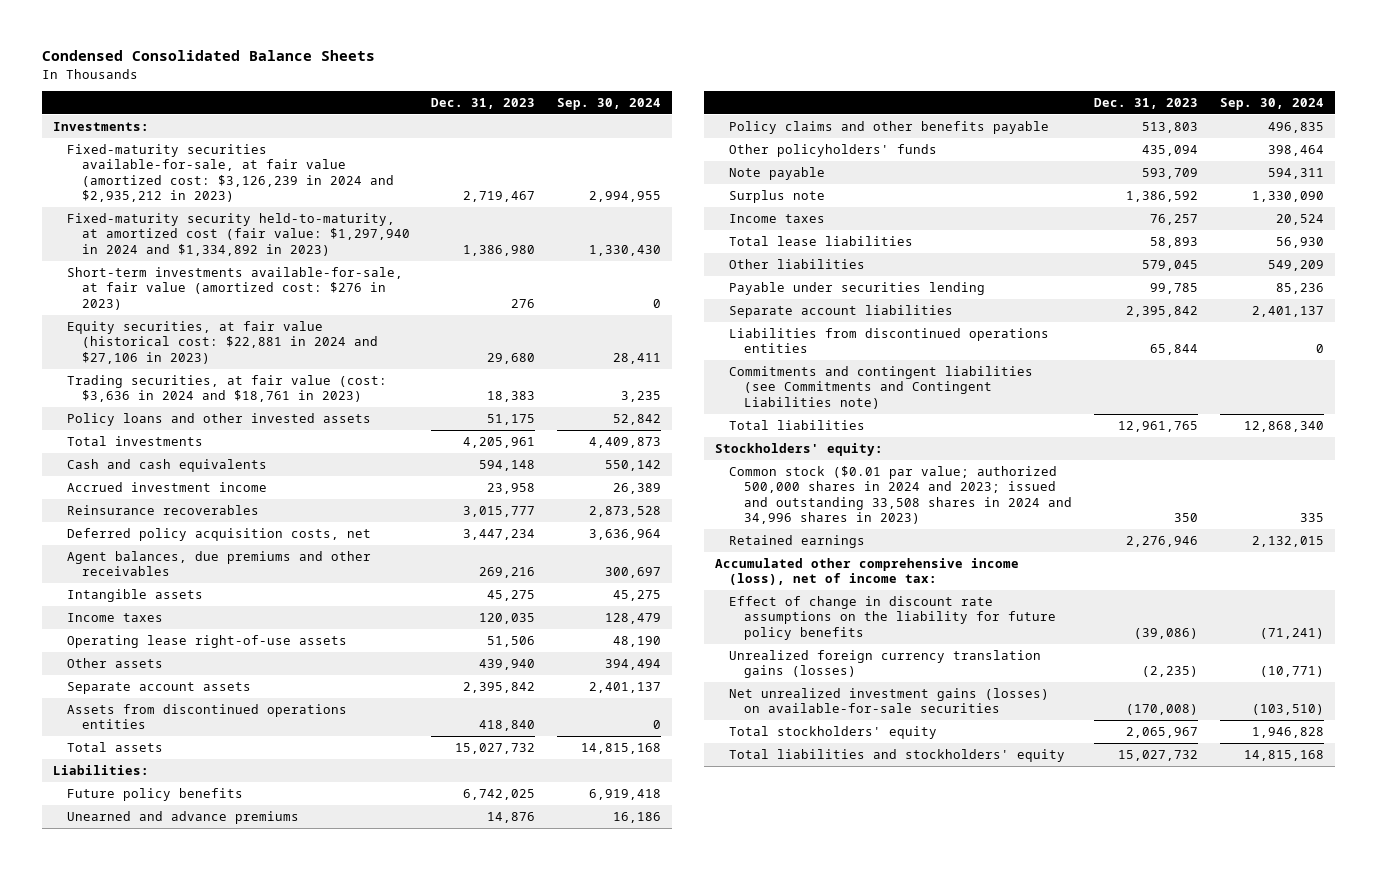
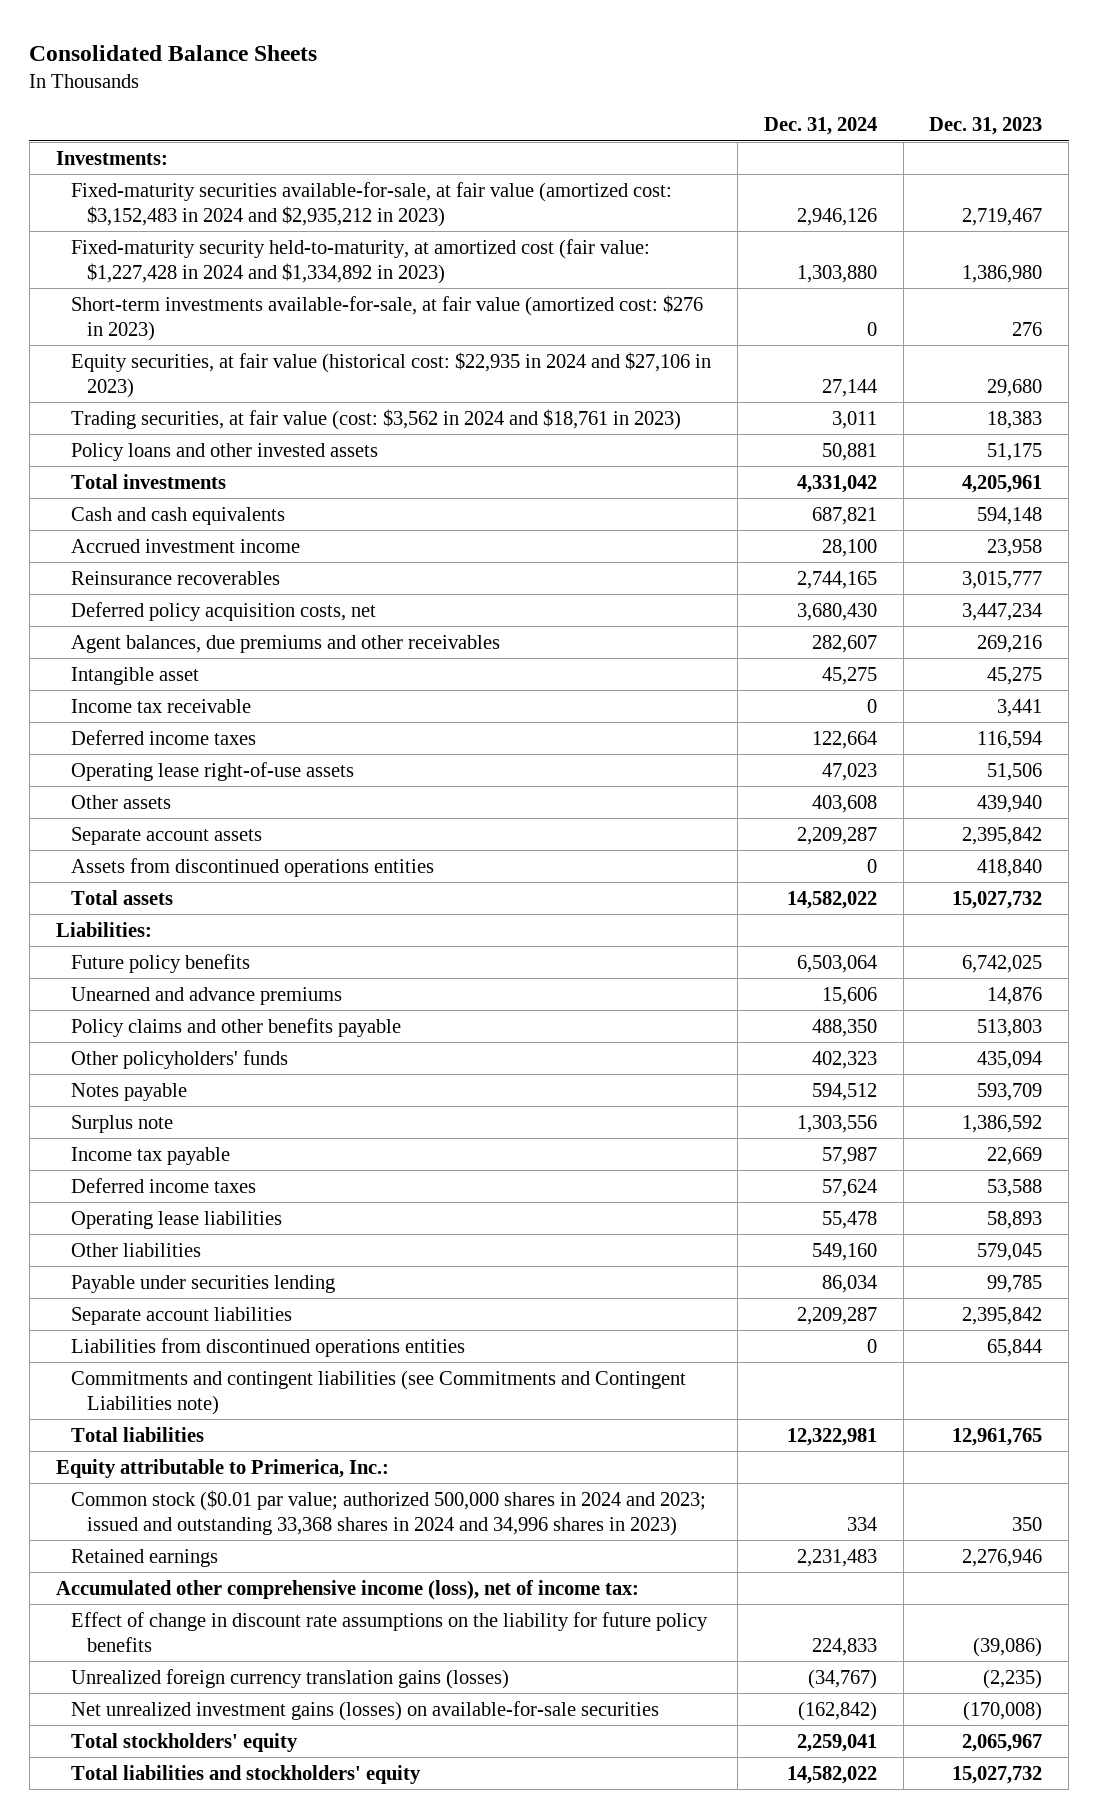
- Condensed Consolidated Balance Sheets
+ Consolidated Balance Sheets
- | Dec. 31, 2023 | Sep. 30, 2024
+ | Dec. 31, 2024 | Dec. 31, 2023
- Fixed-maturity securities available-for-sale, at fair value (amortized cost: $3,126,239 in 2024 and $2,935,212 in 2023) | 2,719,467 | 2,994,955
- Fixed-maturity security held-to-maturity, at amortized cost (fair value: $1,297,940 in 2024 and $1,334,892 in 2023) | 1,386,980 | 1,330,430
+ Fixed-maturity securities available-for-sale, at fair value (amortized cost: $3,152,483 in 2024 and $2,935,212 in 2023) | 2,946,126 | 2,719,467
+ Fixed-maturity security held-to-maturity, at amortized cost (fair value: $1,227,428 in 2024 and $1,334,892 in 2023) | 1,303,880 | 1,386,980
- Equity securities, at fair value (historical cost: $22,881 in 2024 and $27,106 in 2023) | 29,680 | 28,411
- Trading securities, at fair value (cost: $3,636 in 2024 and $18,761 in 2023) | 18,383 | 3,235
+ Equity securities, at fair value (historical cost: $22,935 in 2024 and $27,106 in 2023) | 27,144 | 29,680
+ Trading securities, at fair value (cost: $3,562 in 2024 and $18,761 in 2023) | 3,011 | 18,383
- Intangible assets | 45,275 | 45,275
- Income taxes | 120,035 | 128,479
+ Intangible asset | 45,275 | 45,275
+ Income tax receivable | 0 | 3,441
+ Deferred income taxes | 122,664 | 116,594
- Note payable | 593,709 | 594,311
+ Notes payable | 594,512 | 593,709
- Income taxes | 76,257 | 20,524
- Total lease liabilities | 58,893 | 56,930
+ Income tax payable | 57,987 | 22,669
+ Deferred income taxes | 57,624 | 53,588
+ Operating lease liabilities | 55,478 | 58,893
- Stockholders' equity:
- Common stock ($0.01 par value; authorized 500,000 shares in 2024 and 2023; issued and outstanding 33,508 shares in 2024 and 34,996 shares in 2023) | 350 | 335
+ Equity attributable to Primerica, Inc.:
+ Common stock ($0.01 par value; authorized 500,000 shares in 2024 and 2023; issued and outstanding 33,368 shares in 2024 and 34,996 shares in 2023) | 334 | 350

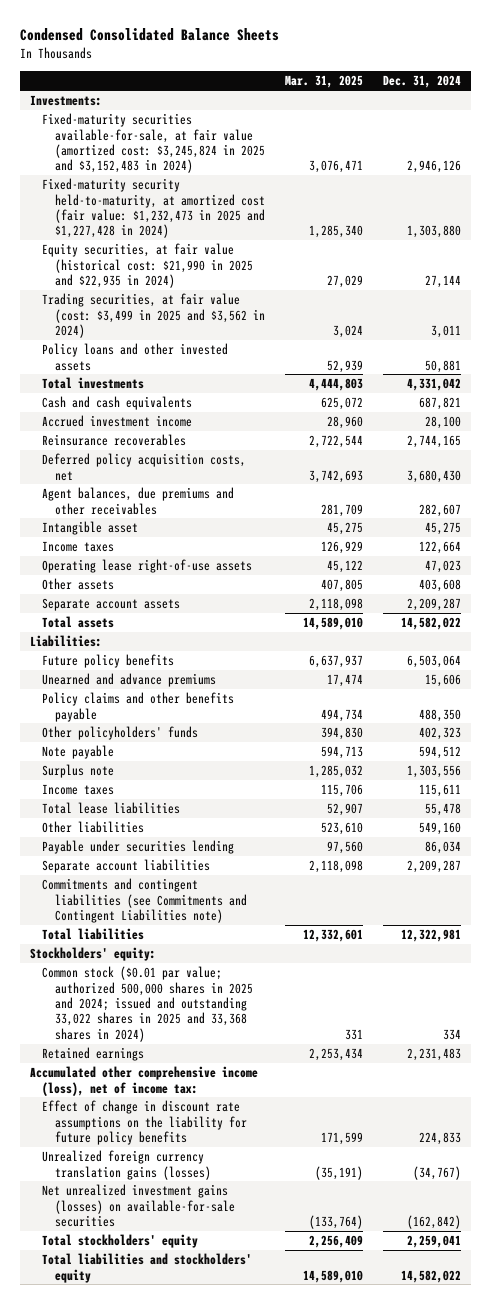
- Consolidated Balance Sheets
+ Condensed Consolidated Balance Sheets
- | Dec. 31, 2024 | Dec. 31, 2023
+ | Mar. 31, 2025 | Dec. 31, 2024
- Fixed-maturity securities available-for-sale, at fair value (amortized cost: $3,152,483 in 2024 and $2,935,212 in 2023) | 2,946,126 | 2,719,467
- Fixed-maturity security held-to-maturity, at amortized cost (fair value: $1,227,428 in 2024 and $1,334,892 in 2023) | 1,303,880 | 1,386,980
- Short-term investments available-for-sale, at fair value (amortized cost: $276 in 2023) | 0 | 276
- Equity securities, at fair value (historical cost: $22,935 in 2024 and $27,106 in 2023) | 27,144 | 29,680
- Trading securities, at fair value (cost: $3,562 in 2024 and $18,761 in 2023) | 3,011 | 18,383
+ Fixed-maturity securities available-for-sale, at fair value (amortized cost: $3,245,824 in 2025 and $3,152,483 in 2024) | 3,076,471 | 2,946,126
+ Fixed-maturity security held-to-maturity, at amortized cost (fair value: $1,232,473 in 2025 and $1,227,428 in 2024) | 1,285,340 | 1,303,880
+ Equity securities, at fair value (historical cost: $21,990 in 2025 and $22,935 in 2024) | 27,029 | 27,144
+ Trading securities, at fair value (cost: $3,499 in 2025 and $3,562 in 2024) | 3,024 | 3,011
- Income tax receivable | 0 | 3,441
- Deferred income taxes | 122,664 | 116,594
+ Income taxes | 126,929 | 122,664
- Assets from discontinued operations entities | 0 | 418,840
- Notes payable | 594,512 | 593,709
+ Note payable | 594,713 | 594,512
- Income tax payable | 57,987 | 22,669
- Deferred income taxes | 57,624 | 53,588
- Operating lease liabilities | 55,478 | 58,893
+ Income taxes | 115,706 | 115,611
+ Total lease liabilities | 52,907 | 55,478
- Liabilities from discontinued operations entities | 0 | 65,844
- Equity attributable to Primerica, Inc.:
- Common stock ($0.01 par value; authorized 500,000 shares in 2024 and 2023; issued and outstanding 33,368 shares in 2024 and 34,996 shares in 2023) | 334 | 350
+ Stockholders' equity:
+ Common stock ($0.01 par value; authorized 500,000 shares in 2025 and 2024; issued and outstanding 33,022 shares in 2025 and 33,368 shares in 2024) | 331 | 334

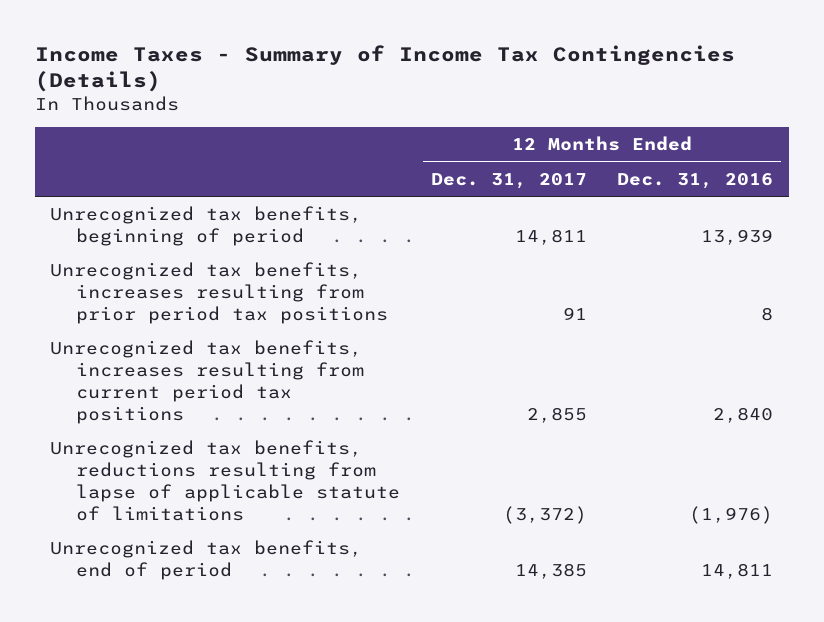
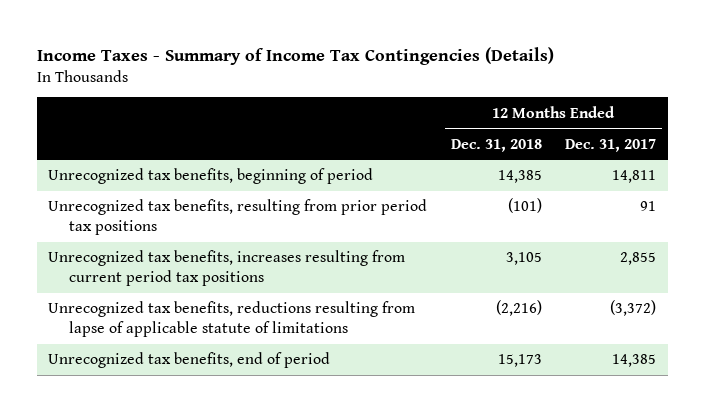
- | 12 Months Ended Dec. 31, 2017 | 12 Months Ended Dec. 31, 2016
+ | 12 Months Ended Dec. 31, 2018 | 12 Months Ended Dec. 31, 2017
- Unrecognized tax benefits, increases resulting from prior period tax positions | 91 | 8
+ Unrecognized tax benefits, resulting from prior period tax positions | (101) | 91

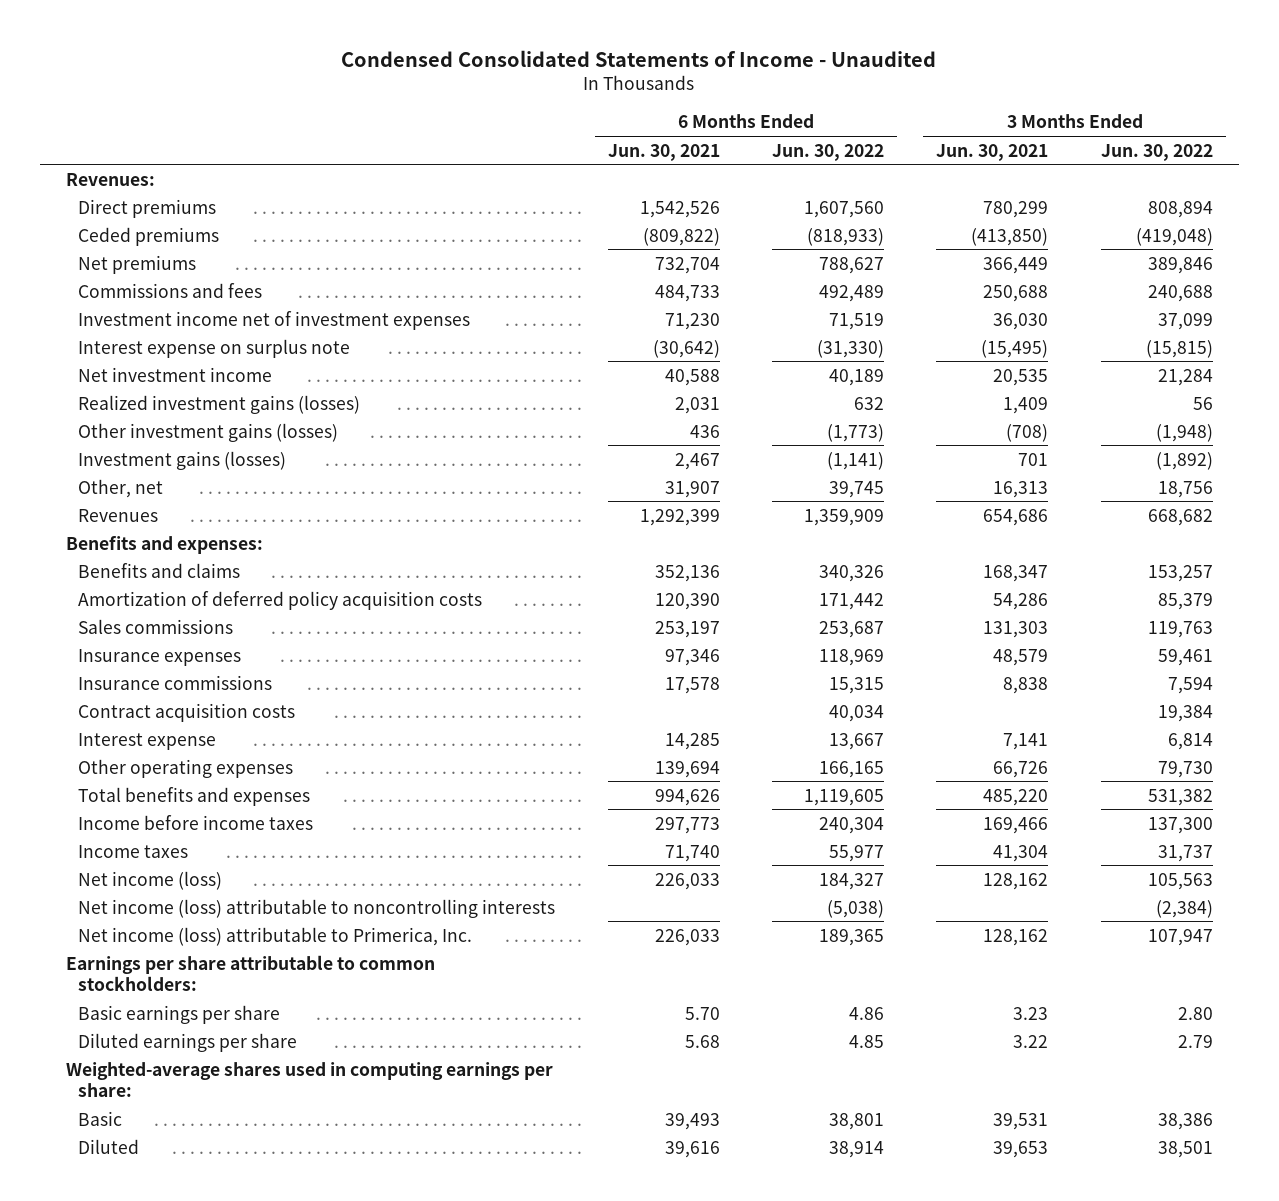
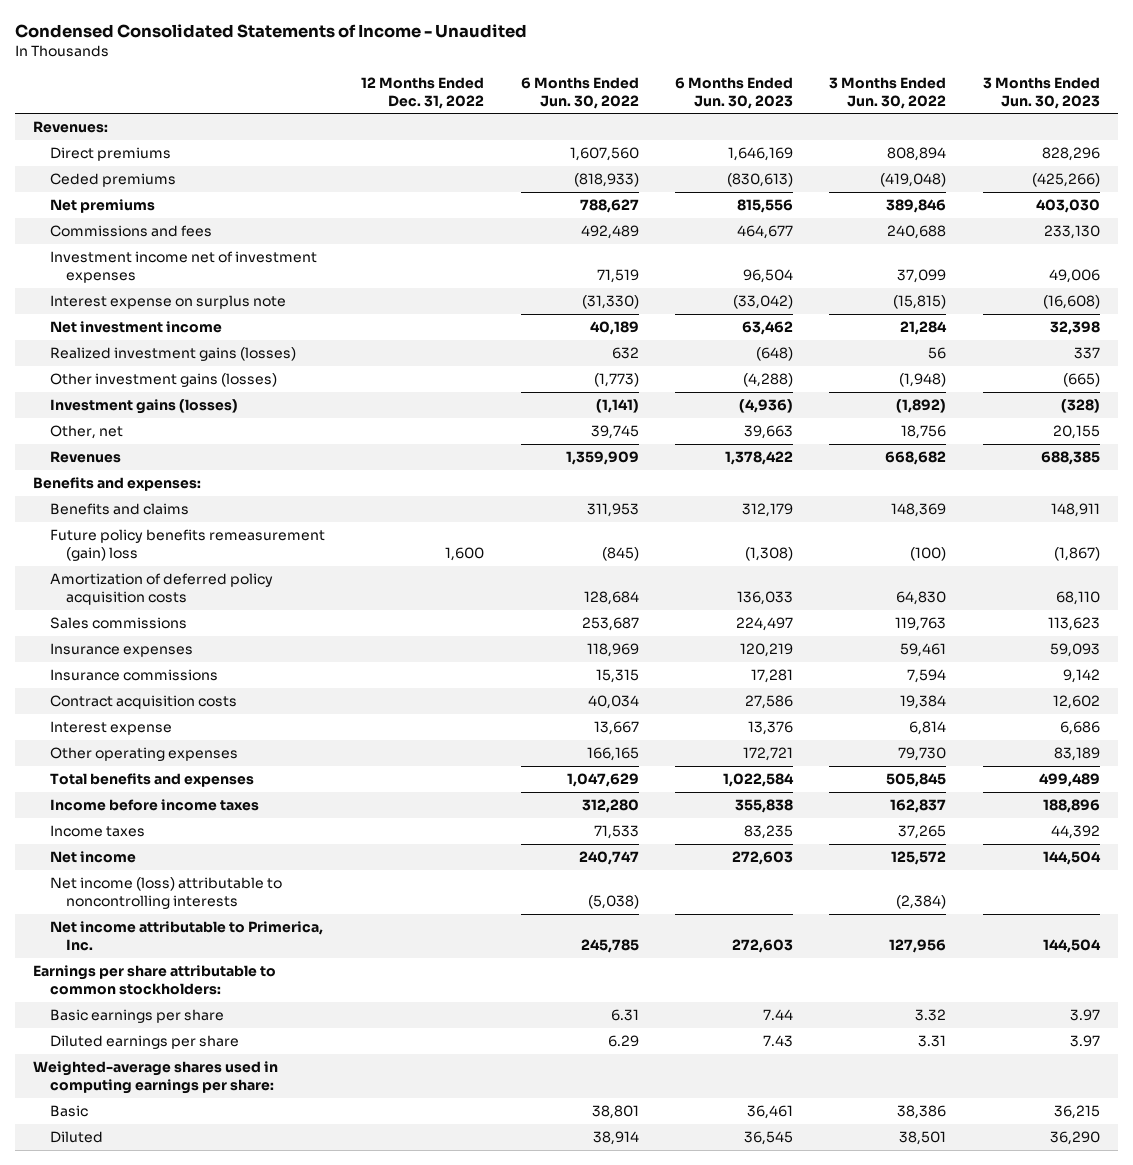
- | 6 Months Ended Jun. 30, 2021 | 6 Months Ended Jun. 30, 2022 | 3 Months Ended Jun. 30, 2021 | 3 Months Ended Jun. 30, 2022
+ | 12 Months Ended Dec. 31, 2022 | 6 Months Ended Jun. 30, 2022 | 6 Months Ended Jun. 30, 2023 | 3 Months Ended Jun. 30, 2022 | 3 Months Ended Jun. 30, 2023
- Benefits and claims | 352,136 | 340,326 | 168,347 | 153,257
- Amortization of deferred policy acquisition costs | 120,390 | 171,442 | 54,286 | 85,379
+ Benefits and claims | | 311,953 | 312,179 | 148,369 | 148,911
+ Future policy benefits remeasurement (gain) loss | 1,600 | (845) | (1,308) | (100) | (1,867)
+ Amortization of deferred policy acquisition costs | | 128,684 | 136,033 | 64,830 | 68,110
- Total benefits and expenses | 994,626 | 1,119,605 | 485,220 | 531,382
- Income before income taxes | 297,773 | 240,304 | 169,466 | 137,300
- Income taxes | 71,740 | 55,977 | 41,304 | 31,737
- Net income (loss) | 226,033 | 184,327 | 128,162 | 105,563
+ Total benefits and expenses | | 1,047,629 | 1,022,584 | 505,845 | 499,489
+ Income before income taxes | | 312,280 | 355,838 | 162,837 | 188,896
+ Income taxes | | 71,533 | 83,235 | 37,265 | 44,392
+ Net income | | 240,747 | 272,603 | 125,572 | 144,504
- Net income (loss) attributable to Primerica, Inc. | 226,033 | 189,365 | 128,162 | 107,947
+ Net income attributable to Primerica, Inc. | | 245,785 | 272,603 | 127,956 | 144,504
- Basic earnings per share | 5.70 | 4.86 | 3.23 | 2.80
- Diluted earnings per share | 5.68 | 4.85 | 3.22 | 2.79
+ Basic earnings per share | | 6.31 | 7.44 | 3.32 | 3.97
+ Diluted earnings per share | | 6.29 | 7.43 | 3.31 | 3.97

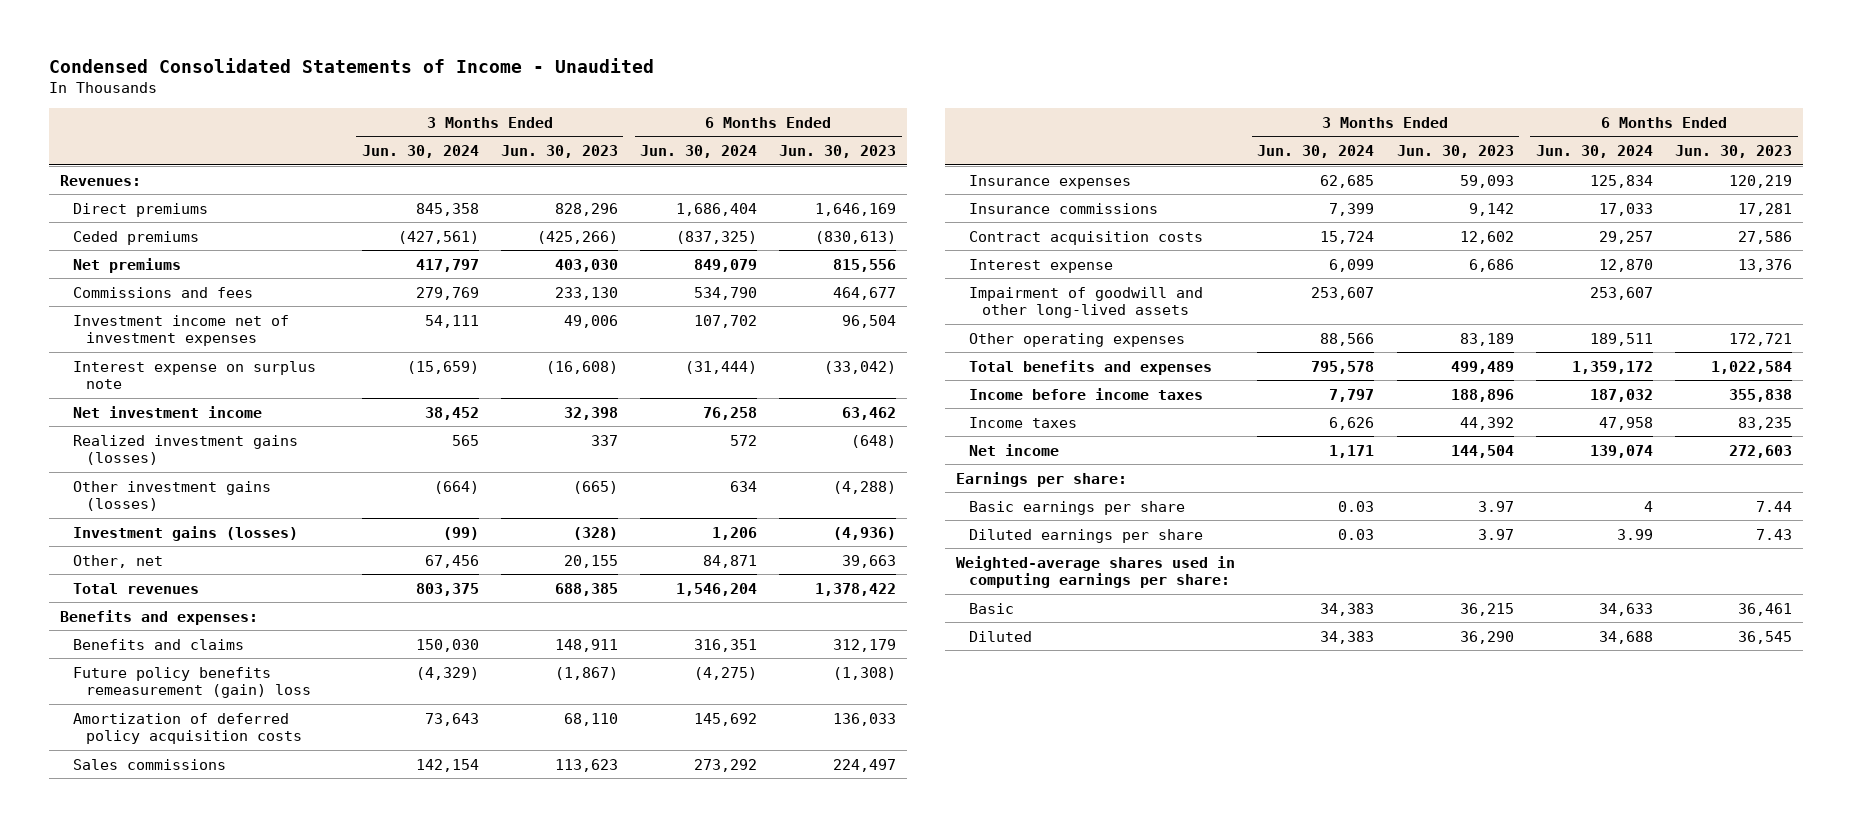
- | 12 Months Ended Dec. 31, 2022 | 6 Months Ended Jun. 30, 2022 | 6 Months Ended Jun. 30, 2023 | 3 Months Ended Jun. 30, 2022 | 3 Months Ended Jun. 30, 2023
+ | 3 Months Ended Jun. 30, 2024 | 3 Months Ended Jun. 30, 2023 | 6 Months Ended Jun. 30, 2024 | 6 Months Ended Jun. 30, 2023
- Revenues | | 1,359,909 | 1,378,422 | 668,682 | 688,385
+ Total revenues | 803,375 | 688,385 | 1,546,204 | 1,378,422
+ Impairment of goodwill and other long-lived assets | 253,607 | | 253,607 |
- Net income (loss) attributable to noncontrolling interests | | (5,038) | | (2,384) |
- Net income attributable to Primerica, Inc. | | 245,785 | 272,603 | 127,956 | 144,504
- Earnings per share attributable to common stockholders:
+ Earnings per share:

